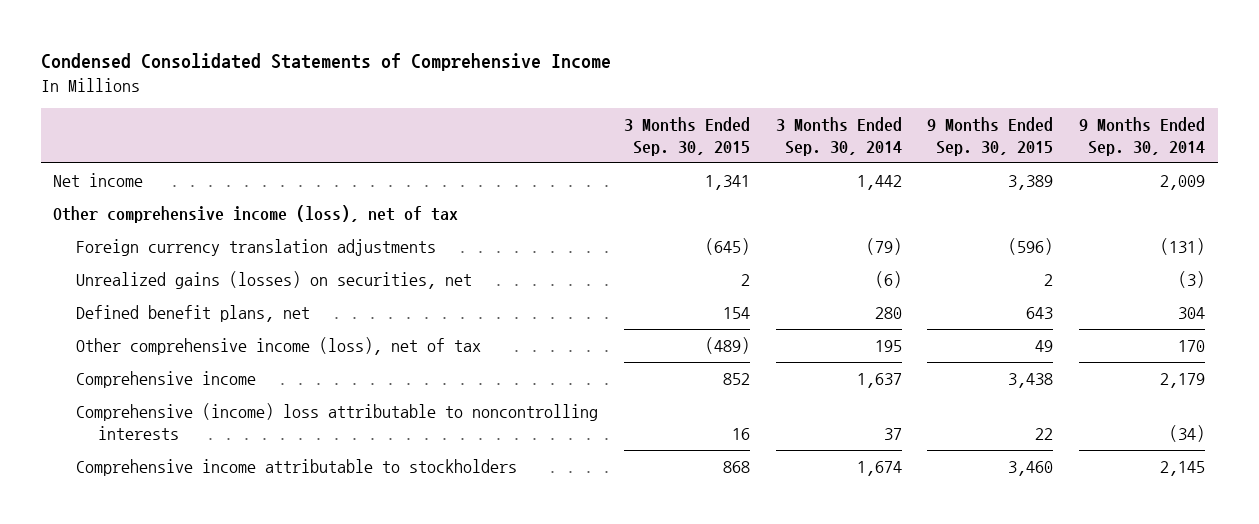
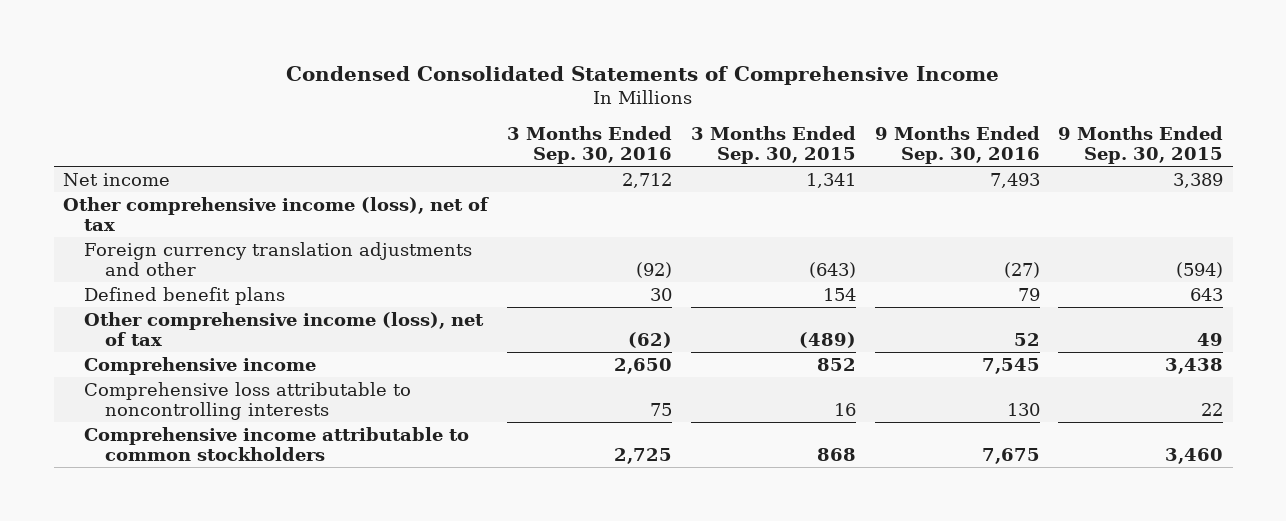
- | 3 Months Ended Sep. 30, 2015 | 3 Months Ended Sep. 30, 2014 | 9 Months Ended Sep. 30, 2015 | 9 Months Ended Sep. 30, 2014
+ | 3 Months Ended Sep. 30, 2016 | 3 Months Ended Sep. 30, 2015 | 9 Months Ended Sep. 30, 2016 | 9 Months Ended Sep. 30, 2015
- Foreign currency translation adjustments | (645) | (79) | (596) | (131)
- Unrealized gains (losses) on securities, net | 2 | (6) | 2 | (3)
- Defined benefit plans, net | 154 | 280 | 643 | 304
+ Foreign currency translation adjustments and other | (92) | (643) | (27) | (594)
+ Defined benefit plans | 30 | 154 | 79 | 643
- Comprehensive (income) loss attributable to noncontrolling interests | 16 | 37 | 22 | (34)
- Comprehensive income attributable to stockholders | 868 | 1,674 | 3,460 | 2,145
+ Comprehensive loss attributable to noncontrolling interests | 75 | 16 | 130 | 22
+ Comprehensive income attributable to common stockholders | 2,725 | 868 | 7,675 | 3,460

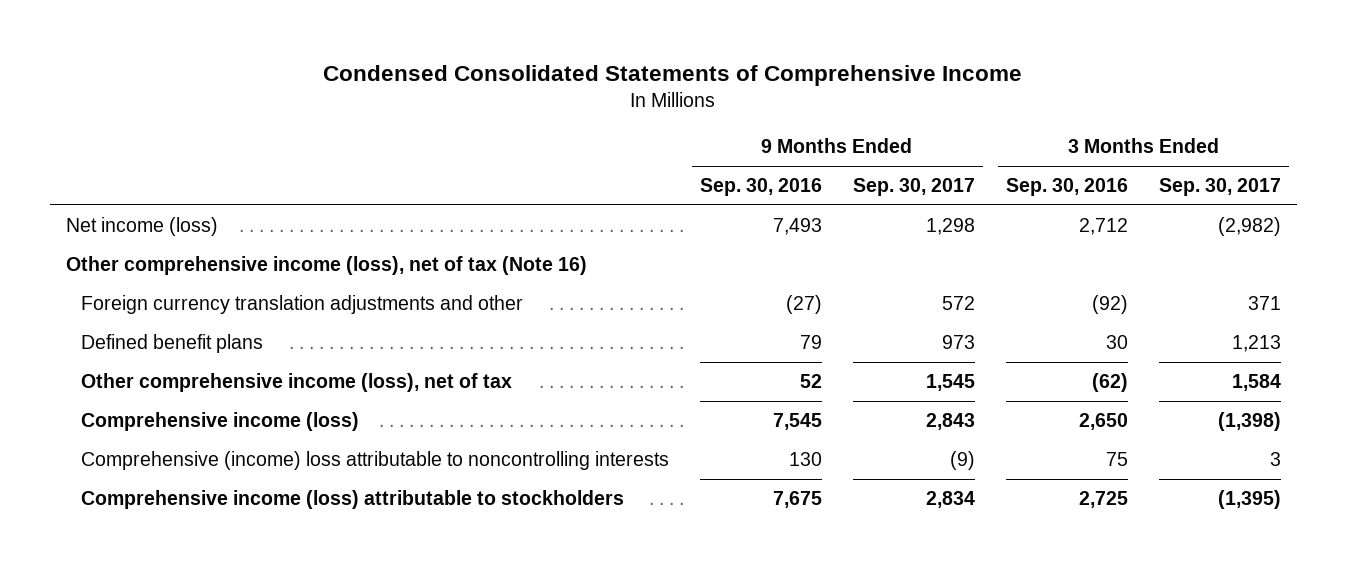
- | 3 Months Ended Sep. 30, 2016 | 3 Months Ended Sep. 30, 2015 | 9 Months Ended Sep. 30, 2016 | 9 Months Ended Sep. 30, 2015
+ | 9 Months Ended Sep. 30, 2016 | 9 Months Ended Sep. 30, 2017 | 3 Months Ended Sep. 30, 2016 | 3 Months Ended Sep. 30, 2017
- Net income | 2,712 | 1,341 | 7,493 | 3,389
- Other comprehensive income (loss), net of tax
+ Net income (loss) | 7,493 | 1,298 | 2,712 | (2,982)
+ Other comprehensive income (loss), net of tax (Note 16)
- Comprehensive income | 2,650 | 852 | 7,545 | 3,438
- Comprehensive loss attributable to noncontrolling interests | 75 | 16 | 130 | 22
- Comprehensive income attributable to common stockholders | 2,725 | 868 | 7,675 | 3,460
+ Comprehensive income (loss) | 7,545 | 2,843 | 2,650 | (1,398)
+ Comprehensive (income) loss attributable to noncontrolling interests | 130 | (9) | 75 | 3
+ Comprehensive income (loss) attributable to stockholders | 7,675 | 2,834 | 2,725 | (1,395)

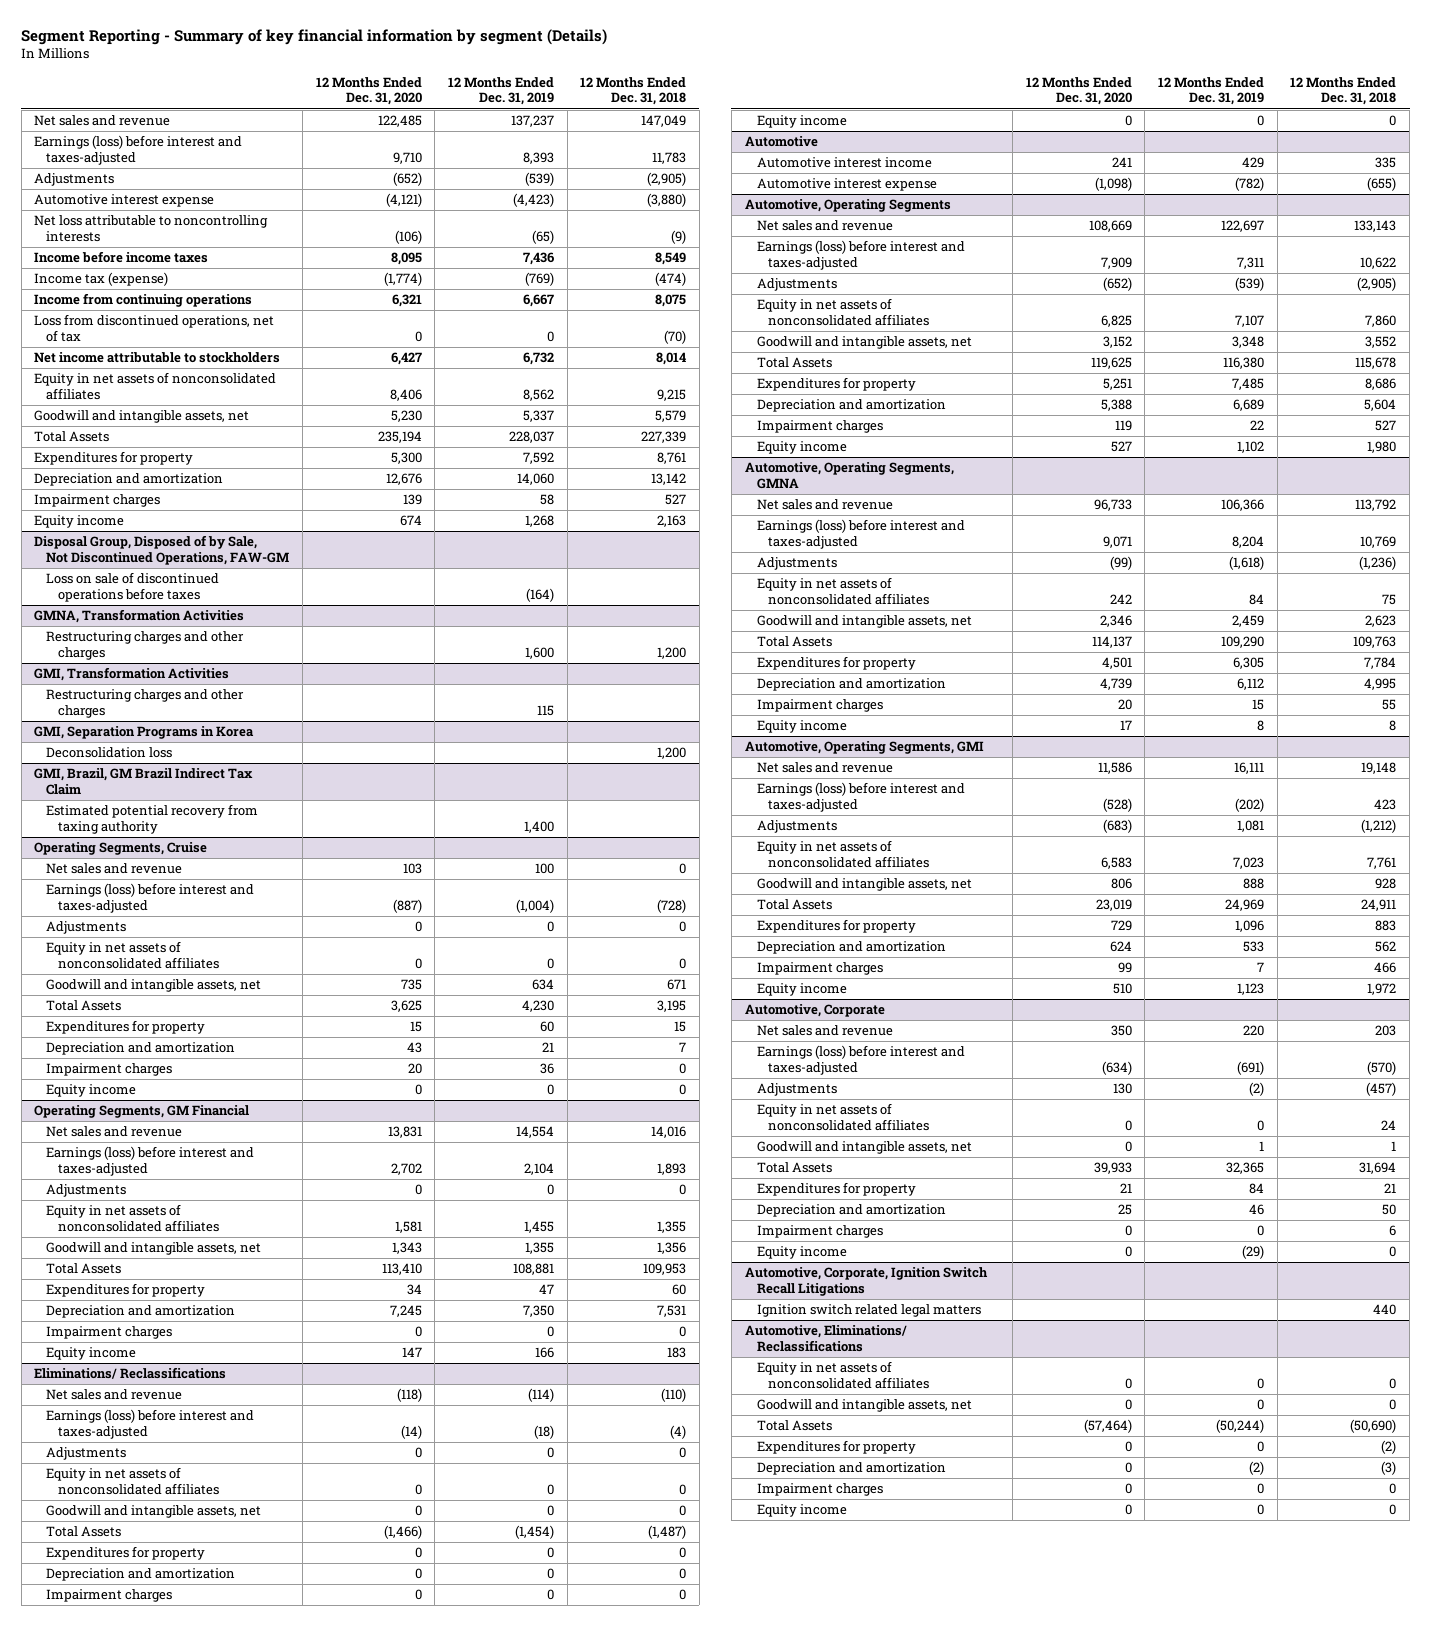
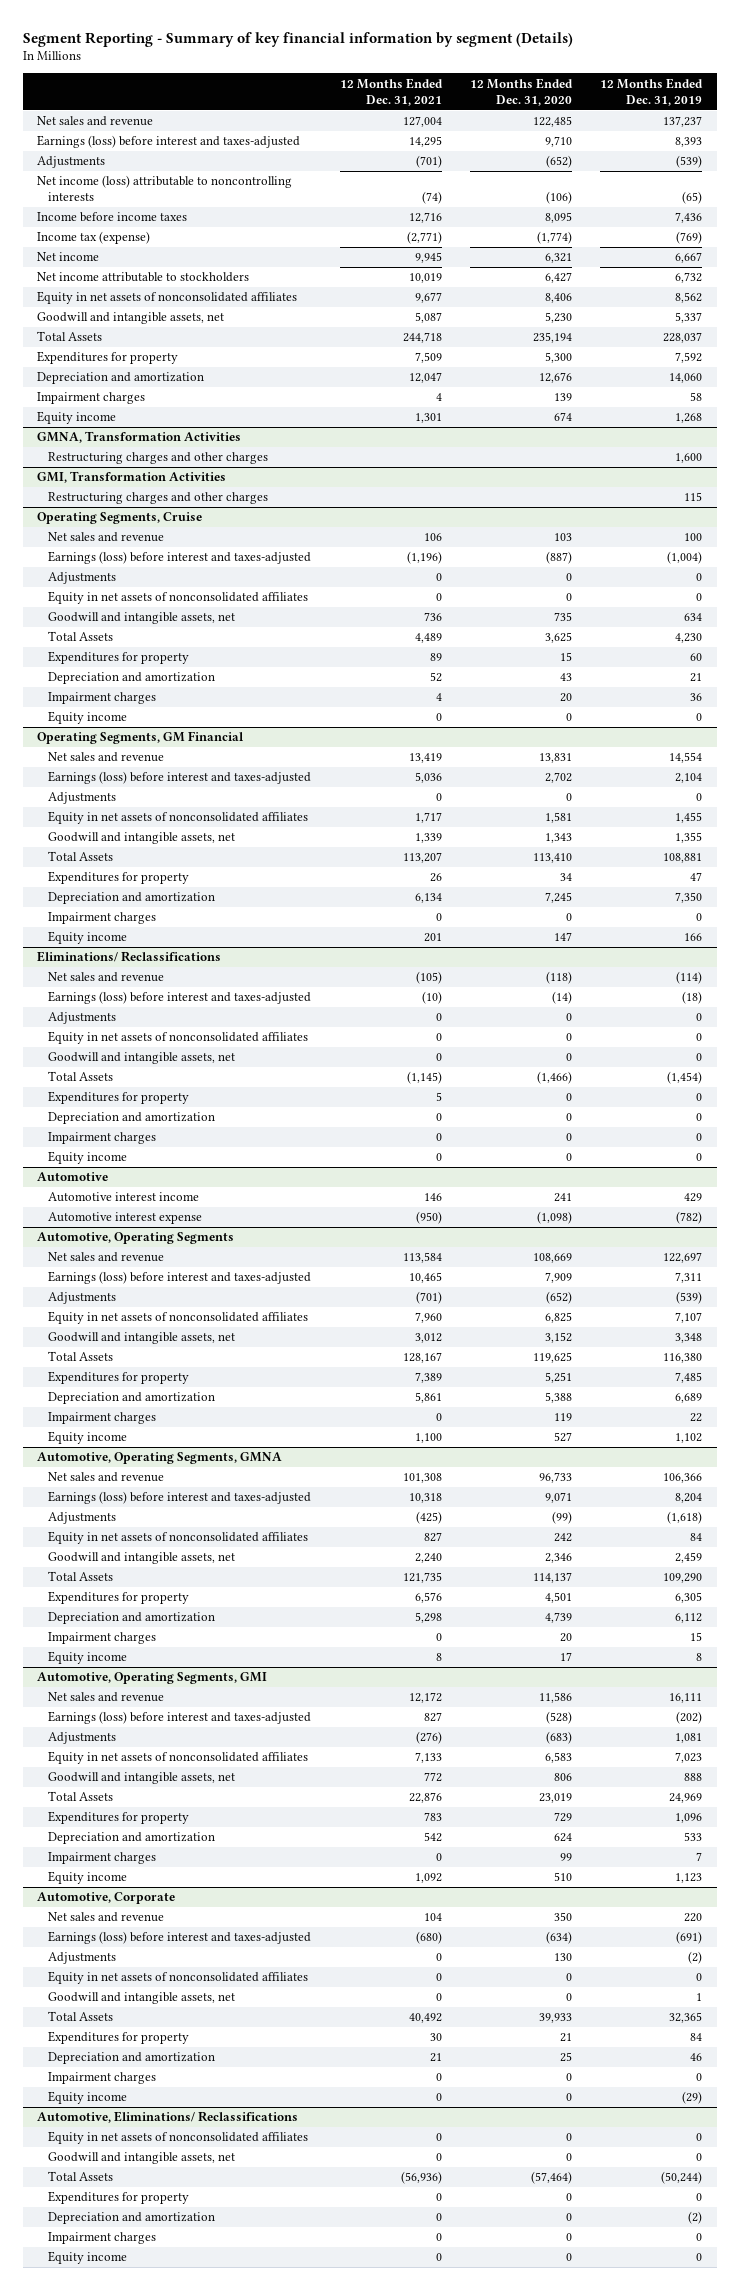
- | 12 Months Ended Dec. 31, 2020 | 12 Months Ended Dec. 31, 2019 | 12 Months Ended Dec. 31, 2018
+ | 12 Months Ended Dec. 31, 2021 | 12 Months Ended Dec. 31, 2020 | 12 Months Ended Dec. 31, 2019
- Automotive interest expense | (4,121) | (4,423) | (3,880)
- Net loss attributable to noncontrolling interests | (106) | (65) | (9)
+ Net income (loss) attributable to noncontrolling interests | (74) | (106) | (65)
- Income from continuing operations | 6,321 | 6,667 | 8,075
- Loss from discontinued operations, net of tax | 0 | 0 | (70)
+ Net income | 9,945 | 6,321 | 6,667
- Disposal Group, Disposed of by Sale, Not Discontinued Operations, FAW-GM
- Loss on sale of discontinued operations before taxes | | (164) |
- GMI, Separation Programs in Korea
- Deconsolidation loss | | | 1,200
- GMI, Brazil, GM Brazil Indirect Tax Claim
- Estimated potential recovery from taxing authority | | 1,400 |
- Automotive, Corporate, Ignition Switch Recall Litigations
- Ignition switch related legal matters | | | 440

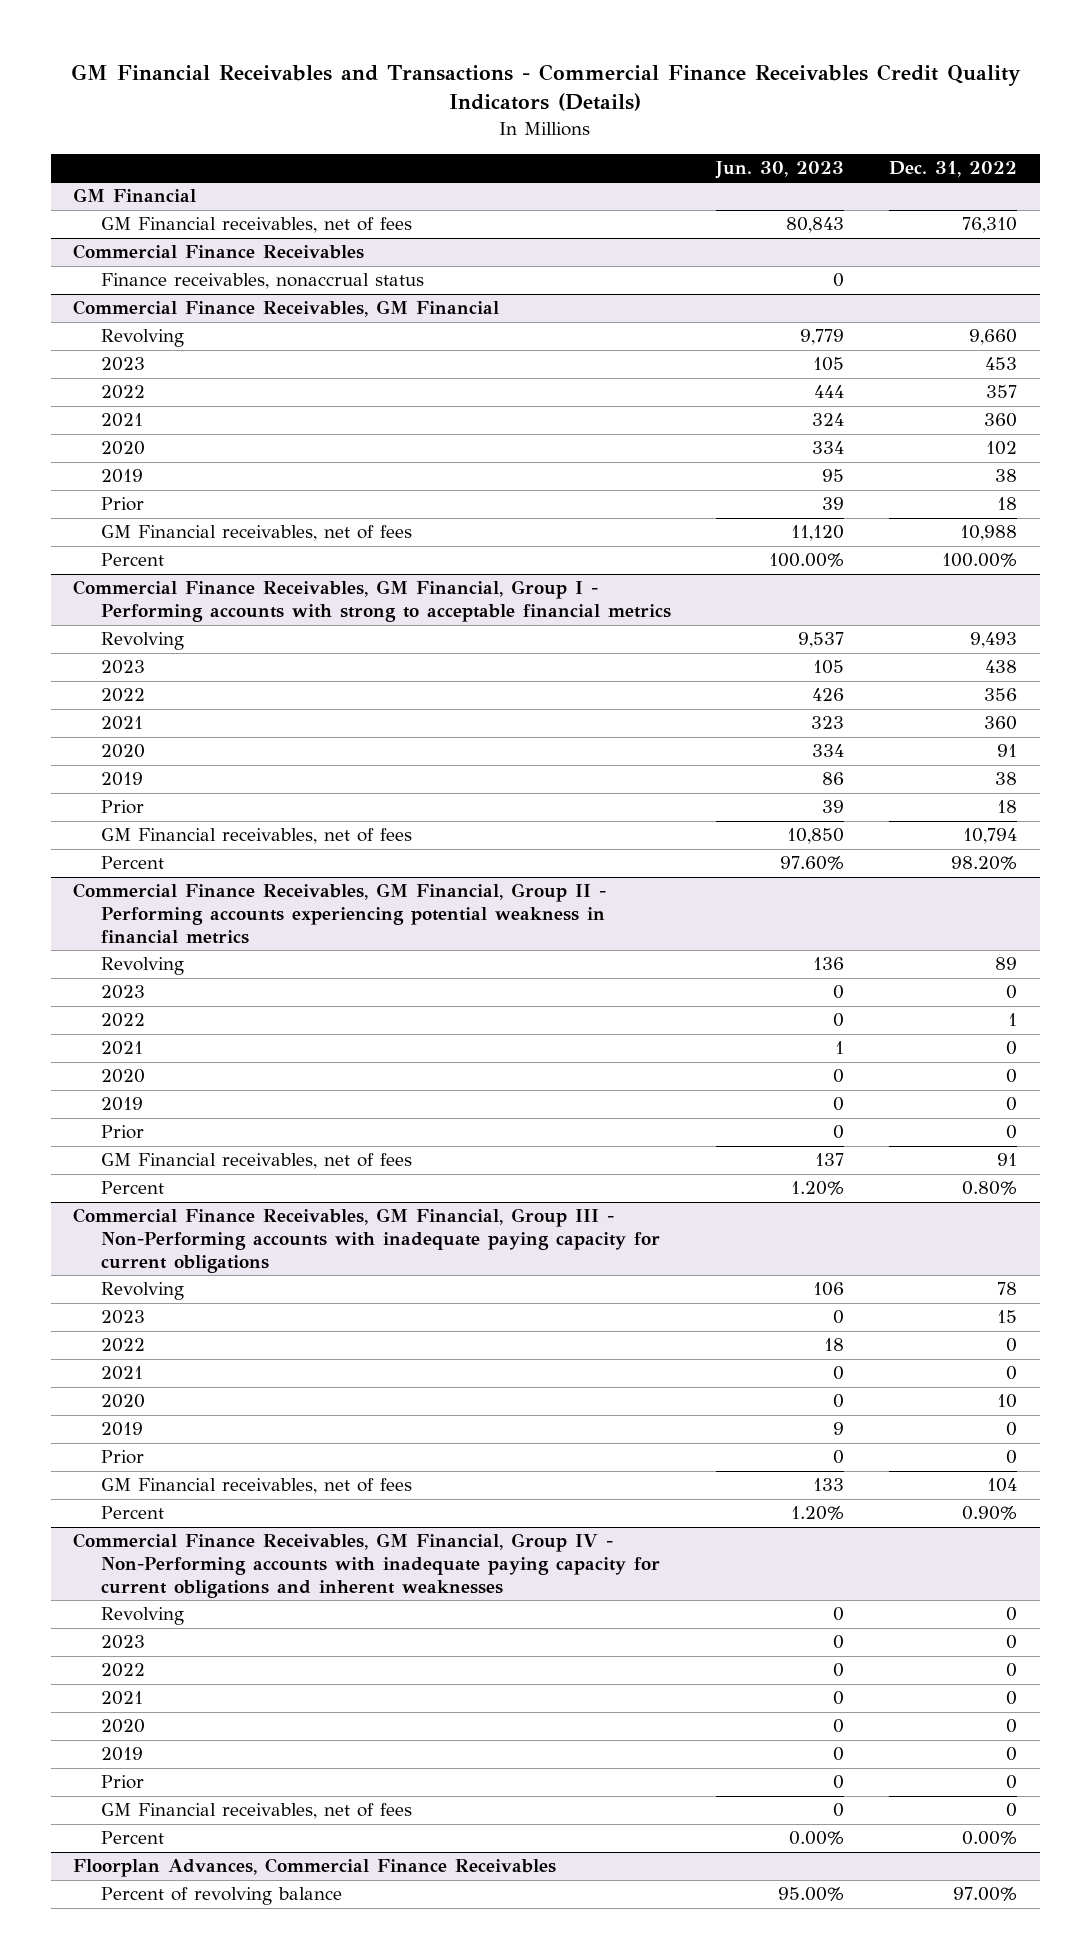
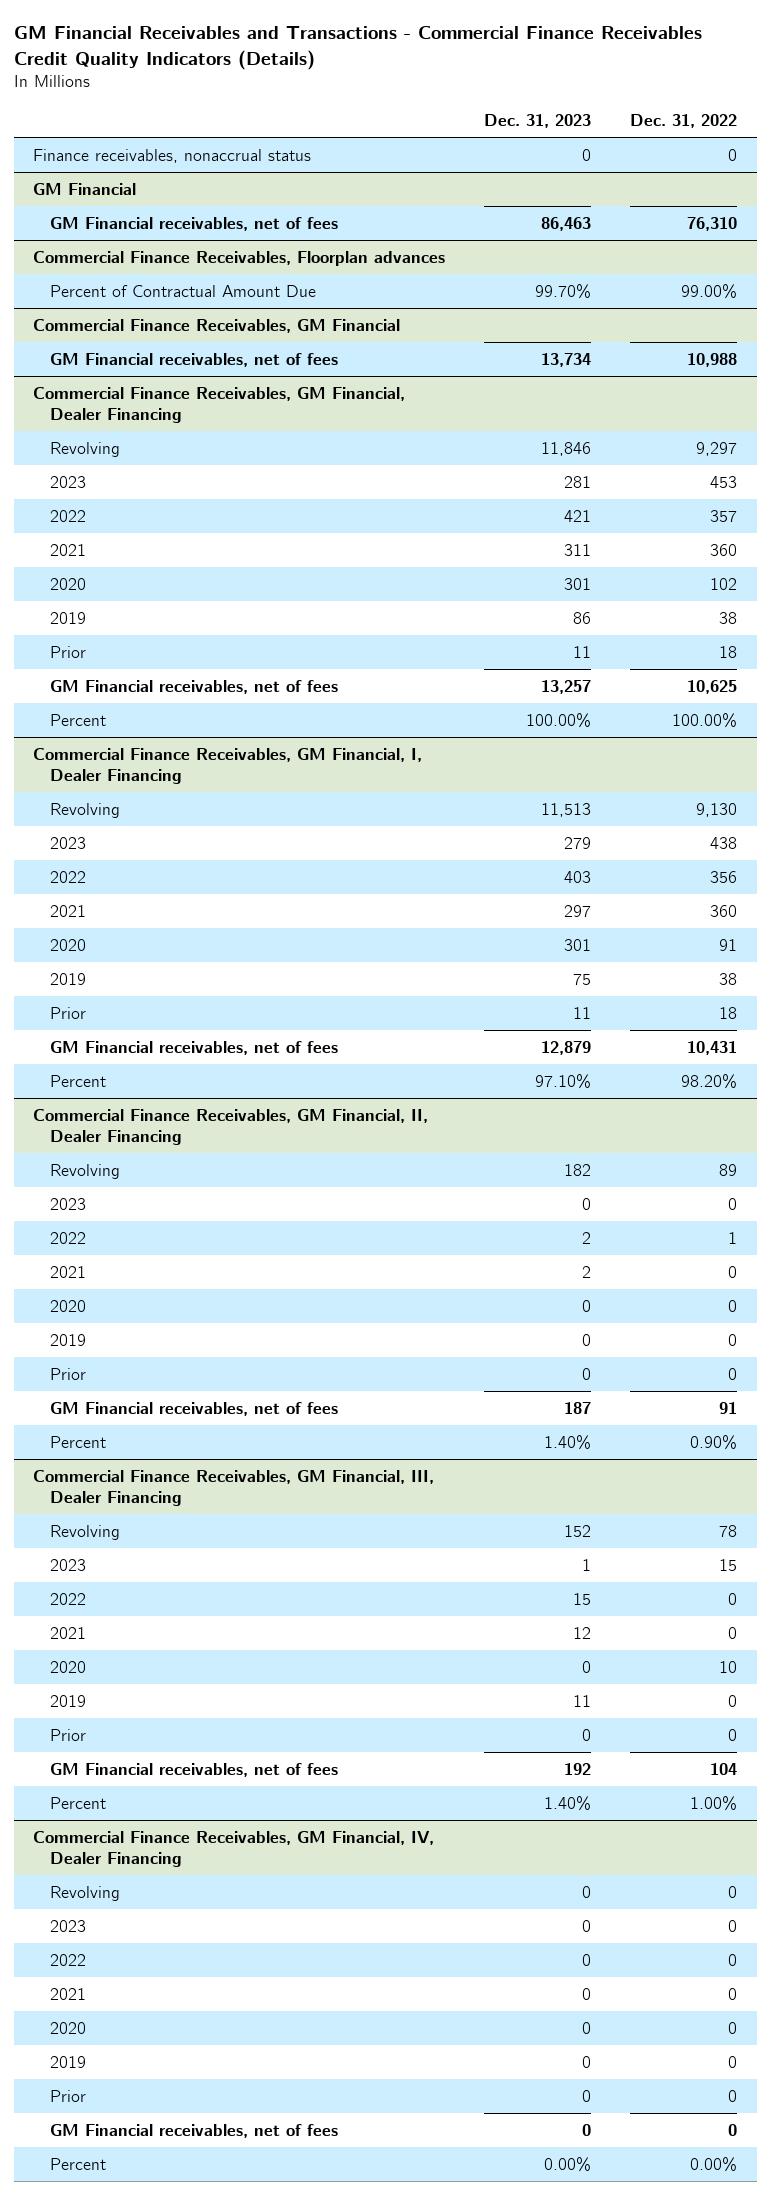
- | Jun. 30, 2023 | Dec. 31, 2022
+ | Dec. 31, 2023 | Dec. 31, 2022
+ Finance receivables, nonaccrual status | 0 | 0
- Commercial Finance Receivables
- Finance receivables, nonaccrual status | 0 |
+ Commercial Finance Receivables, Floorplan advances
+ Percent of Contractual Amount Due | 99.70% | 99.00%
@ Commercial Finance Receivables, GM Financial
- Revolving | 9,779 | 9,660
moved up: GM Financial receivables, net of fees | 13,734 | 10,988
+ Commercial Finance Receivables, GM Financial, Dealer Financing
+ Revolving | 11,846 | 9,297
+ GM Financial receivables, net of fees | 13,257 | 10,625
- Commercial Finance Receivables, GM Financial, Group I - Performing accounts with strong to acceptable financial metrics
- Revolving | 9,537 | 9,493
+ Commercial Finance Receivables, GM Financial, I, Dealer Financing
+ Revolving | 11,513 | 9,130
- GM Financial receivables, net of fees | 10,850 | 10,794
+ GM Financial receivables, net of fees | 12,879 | 10,431
- Commercial Finance Receivables, GM Financial, Group II - Performing accounts experiencing potential weakness in financial metrics
+ Commercial Finance Receivables, GM Financial, II, Dealer Financing
- Percent | 1.20% | 0.80%
- Commercial Finance Receivables, GM Financial, Group III - Non-Performing accounts with inadequate paying capacity for current obligations
+ Percent | 1.40% | 0.90%
+ Commercial Finance Receivables, GM Financial, III, Dealer Financing
- Percent | 1.20% | 0.90%
- Commercial Finance Receivables, GM Financial, Group IV - Non-Performing accounts with inadequate paying capacity for current obligations and inherent weaknesses
+ Percent | 1.40% | 1.00%
+ Commercial Finance Receivables, GM Financial, IV, Dealer Financing
- Floorplan Advances, Commercial Finance Receivables
- Percent of revolving balance | 95.00% | 97.00%

